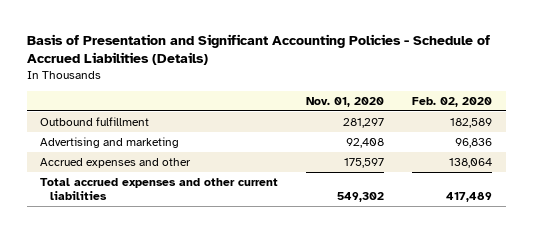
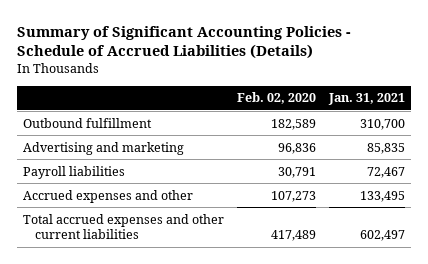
- Basis of Presentation and Significant Accounting Policies - Schedule of Accrued Liabilities (Details)
+ Summary of Significant Accounting Policies - Schedule of Accrued Liabilities (Details)
- | Nov. 01, 2020 | Feb. 02, 2020
+ | Feb. 02, 2020 | Jan. 31, 2021
- Accrued expenses and other | 175,597 | 138,064
+ Payroll liabilities | 30,791 | 72,467
+ Accrued expenses and other | 107,273 | 133,495

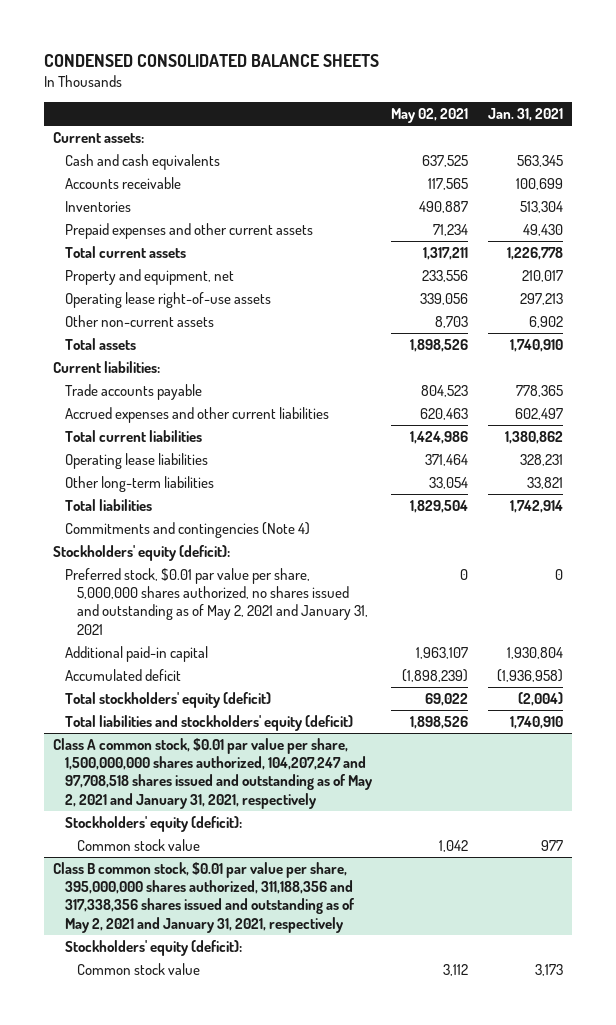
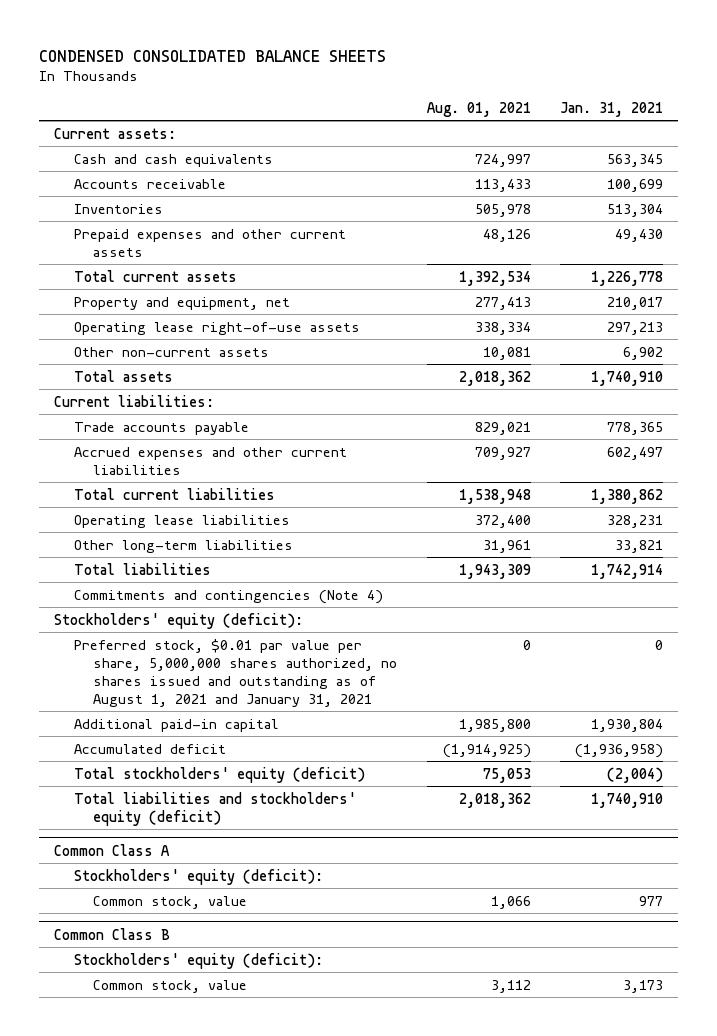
- | May 02, 2021 | Jan. 31, 2021
+ | Aug. 01, 2021 | Jan. 31, 2021
- Preferred stock, $0.01 par value per share, 5,000,000 shares authorized, no shares issued and outstanding as of May 2, 2021 and January 31, 2021 | 0 | 0
+ Preferred stock, $0.01 par value per share, 5,000,000 shares authorized, no shares issued and outstanding as of August 1, 2021 and January 31, 2021 | 0 | 0
- Class A common stock, $0.01 par value per share, 1,500,000,000 shares authorized, 104,207,247 and 97,708,518 shares issued and outstanding as of May 2, 2021 and January 31, 2021, respectively
+ Common Class A
- Common stock value | 1,042 | 977
- Class B common stock, $0.01 par value per share, 395,000,000 shares authorized, 311,188,356 and 317,338,356 shares issued and outstanding as of May 2, 2021 and January 31, 2021, respectively
+ Common stock, value | 1,066 | 977
+ Common Class B
- Common stock value | 3,112 | 3,173
+ Common stock, value | 3,112 | 3,173

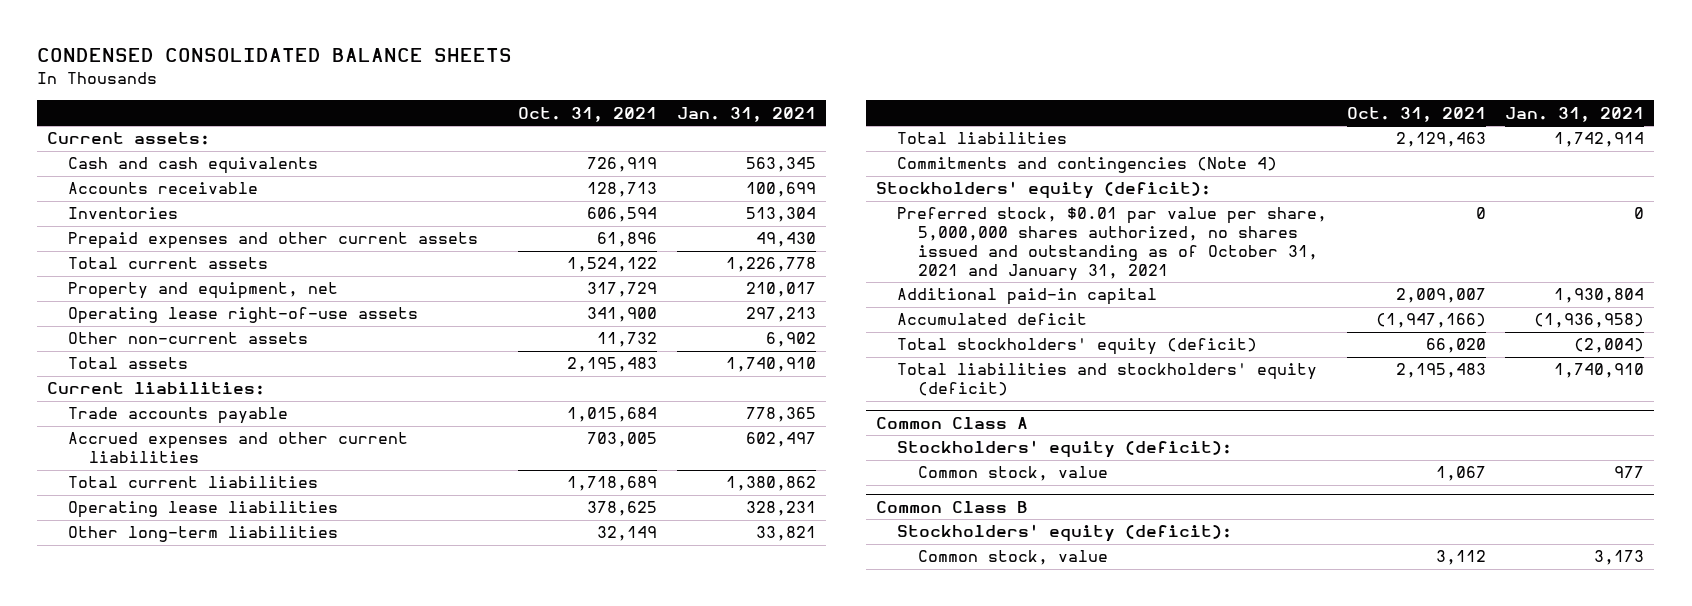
- | Aug. 01, 2021 | Jan. 31, 2021
+ | Oct. 31, 2021 | Jan. 31, 2021
- Preferred stock, $0.01 par value per share, 5,000,000 shares authorized, no shares issued and outstanding as of August 1, 2021 and January 31, 2021 | 0 | 0
+ Preferred stock, $0.01 par value per share, 5,000,000 shares authorized, no shares issued and outstanding as of October 31, 2021 and January 31, 2021 | 0 | 0

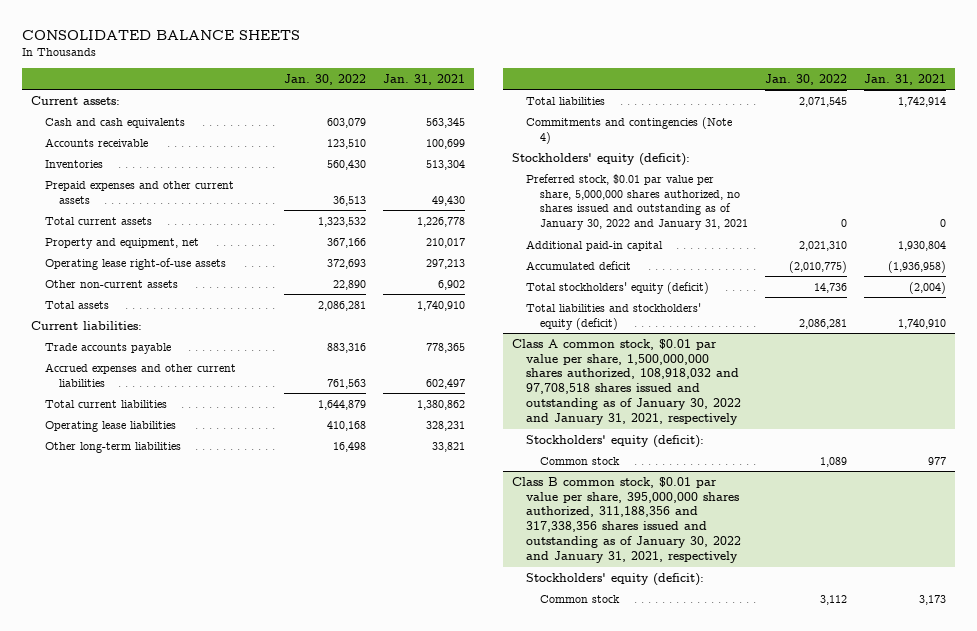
- CONDENSED CONSOLIDATED BALANCE SHEETS
+ CONSOLIDATED BALANCE SHEETS
- | Oct. 31, 2021 | Jan. 31, 2021
+ | Jan. 30, 2022 | Jan. 31, 2021
- Preferred stock, $0.01 par value per share, 5,000,000 shares authorized, no shares issued and outstanding as of October 31, 2021 and January 31, 2021 | 0 | 0
+ Preferred stock, $0.01 par value per share, 5,000,000 shares authorized, no shares issued and outstanding as of January 30, 2022 and January 31, 2021 | 0 | 0
- Common Class A
+ Class A common stock, $0.01 par value per share, 1,500,000,000 shares authorized, 108,918,032 and 97,708,518 shares issued and outstanding as of January 30, 2022 and January 31, 2021, respectively
- Common stock, value | 1,067 | 977
- Common Class B
+ Common stock | 1,089 | 977
+ Class B common stock, $0.01 par value per share, 395,000,000 shares authorized, 311,188,356 and 317,338,356 shares issued and outstanding as of January 30, 2022 and January 31, 2021, respectively
- Common stock, value | 3,112 | 3,173
+ Common stock | 3,112 | 3,173

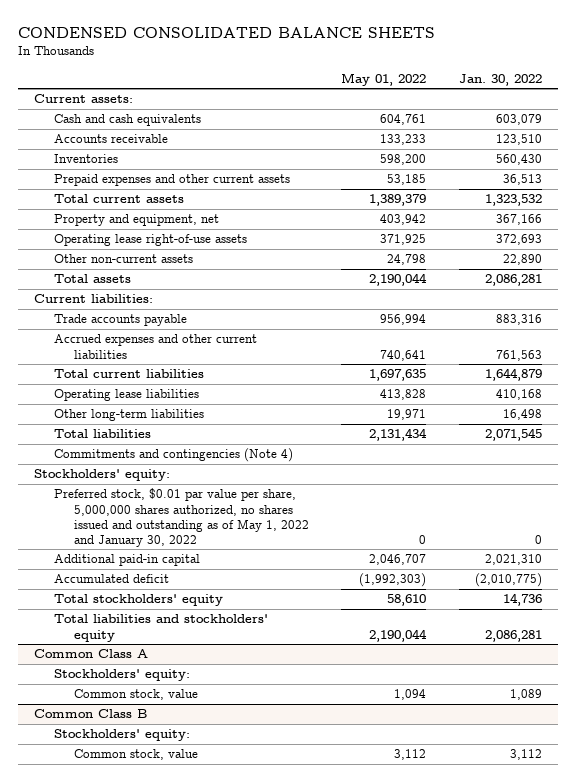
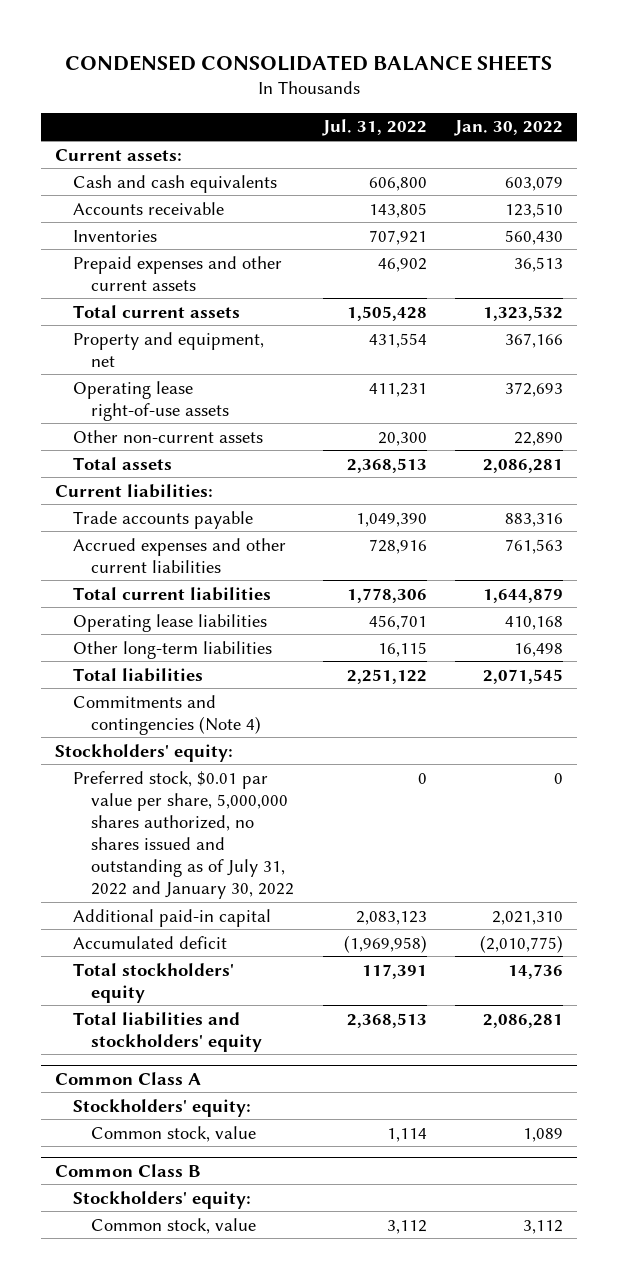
- | May 01, 2022 | Jan. 30, 2022
+ | Jul. 31, 2022 | Jan. 30, 2022
- Preferred stock, $0.01 par value per share, 5,000,000 shares authorized, no shares issued and outstanding as of May 1, 2022 and January 30, 2022 | 0 | 0
+ Preferred stock, $0.01 par value per share, 5,000,000 shares authorized, no shares issued and outstanding as of July 31, 2022 and January 30, 2022 | 0 | 0

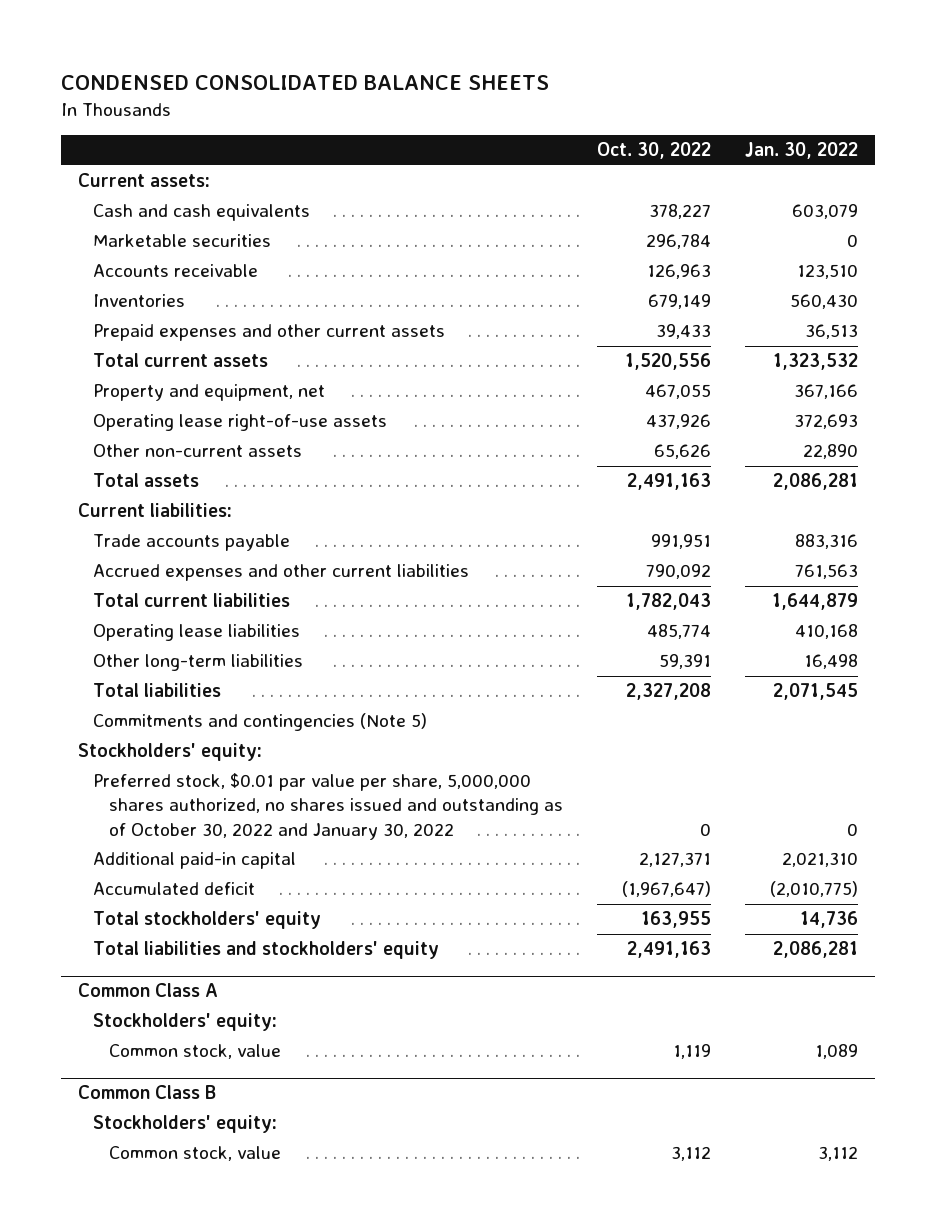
- | Jul. 31, 2022 | Jan. 30, 2022
+ | Oct. 30, 2022 | Jan. 30, 2022
+ Marketable securities | 296,784 | 0
- Commitments and contingencies (Note 4)
+ Commitments and contingencies (Note 5)
- Preferred stock, $0.01 par value per share, 5,000,000 shares authorized, no shares issued and outstanding as of July 31, 2022 and January 30, 2022 | 0 | 0
+ Preferred stock, $0.01 par value per share, 5,000,000 shares authorized, no shares issued and outstanding as of October 30, 2022 and January 30, 2022 | 0 | 0

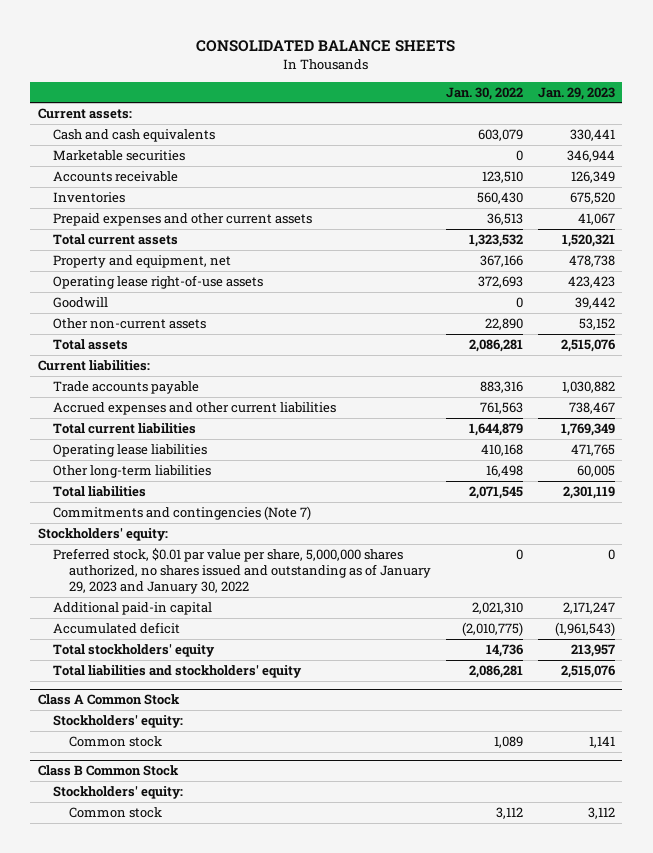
- CONDENSED CONSOLIDATED BALANCE SHEETS
+ CONSOLIDATED BALANCE SHEETS
- | Oct. 30, 2022 | Jan. 30, 2022
+ | Jan. 30, 2022 | Jan. 29, 2023
+ Goodwill | 0 | 39,442
- Commitments and contingencies (Note 5)
+ Commitments and contingencies (Note 7)
- Preferred stock, $0.01 par value per share, 5,000,000 shares authorized, no shares issued and outstanding as of October 30, 2022 and January 30, 2022 | 0 | 0
+ Preferred stock, $0.01 par value per share, 5,000,000 shares authorized, no shares issued and outstanding as of January 29, 2023 and January 30, 2022 | 0 | 0
- Common Class A
+ Class A Common Stock
- Common stock, value | 1,119 | 1,089
- Common Class B
+ Common stock | 1,089 | 1,141
+ Class B Common Stock
- Common stock, value | 3,112 | 3,112
+ Common stock | 3,112 | 3,112

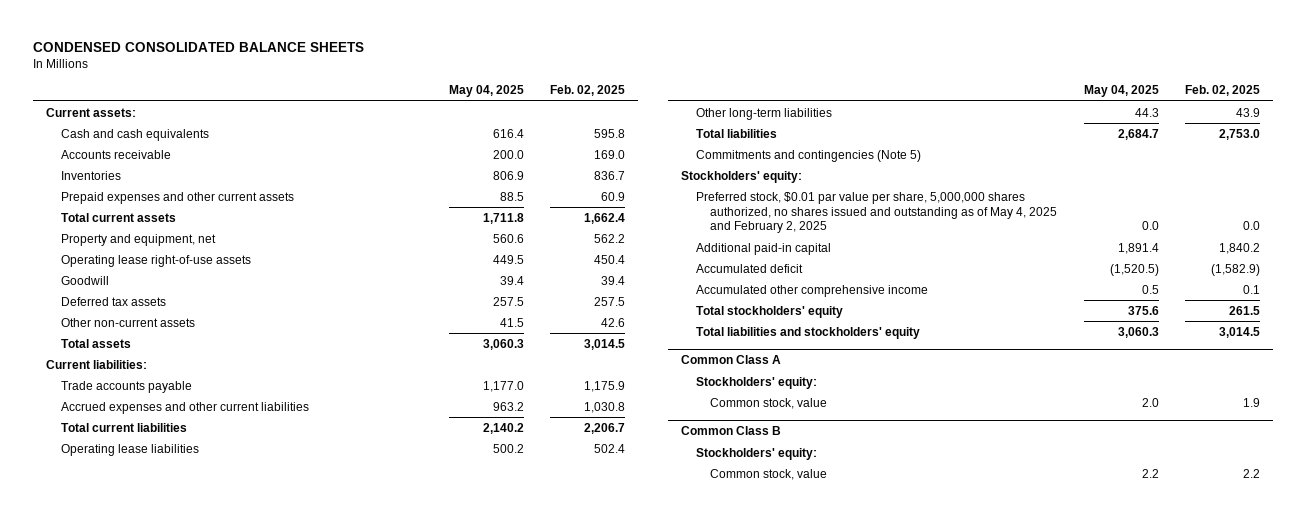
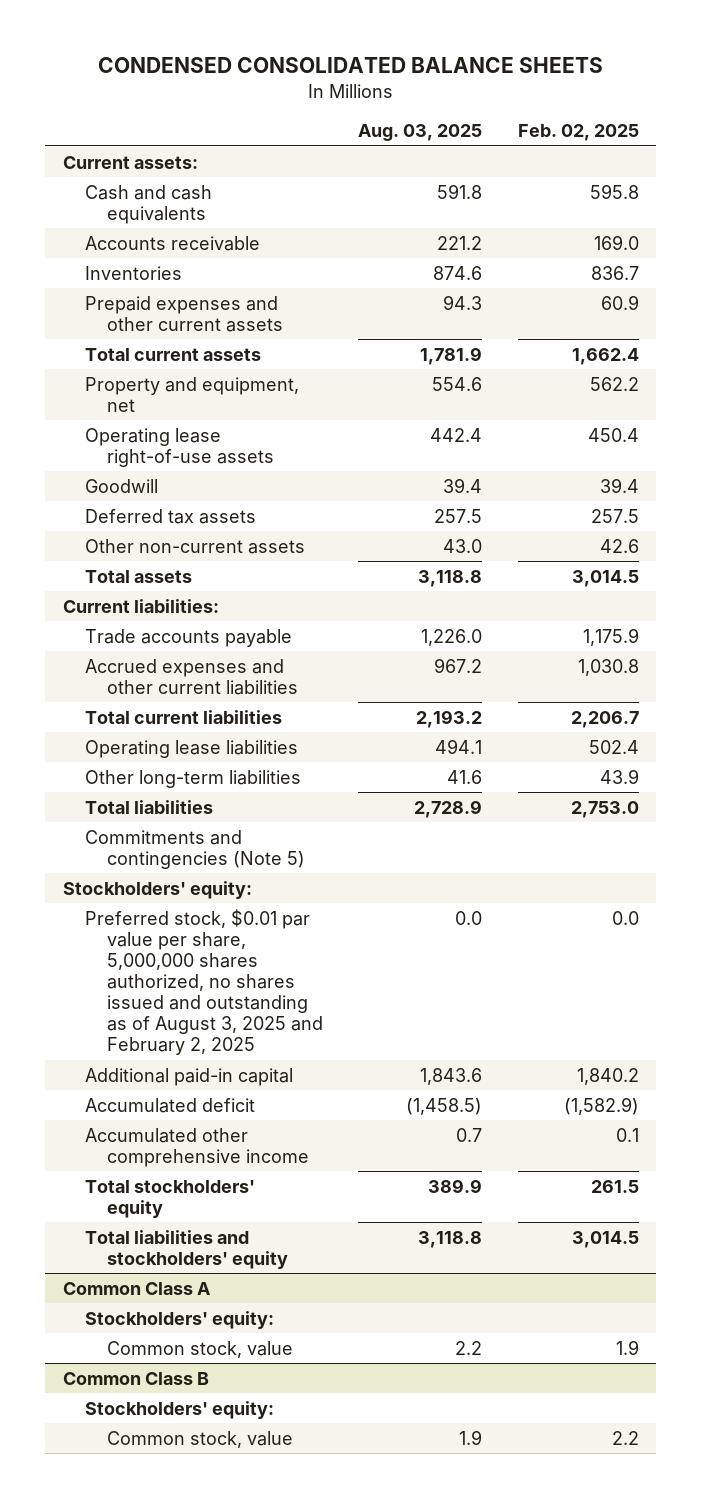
- | May 04, 2025 | Feb. 02, 2025
+ | Aug. 03, 2025 | Feb. 02, 2025
- Preferred stock, $0.01 par value per share, 5,000,000 shares authorized, no shares issued and outstanding as of May 4, 2025 and February 2, 2025 | 0.0 | 0.0
+ Preferred stock, $0.01 par value per share, 5,000,000 shares authorized, no shares issued and outstanding as of August 3, 2025 and February 2, 2025 | 0.0 | 0.0

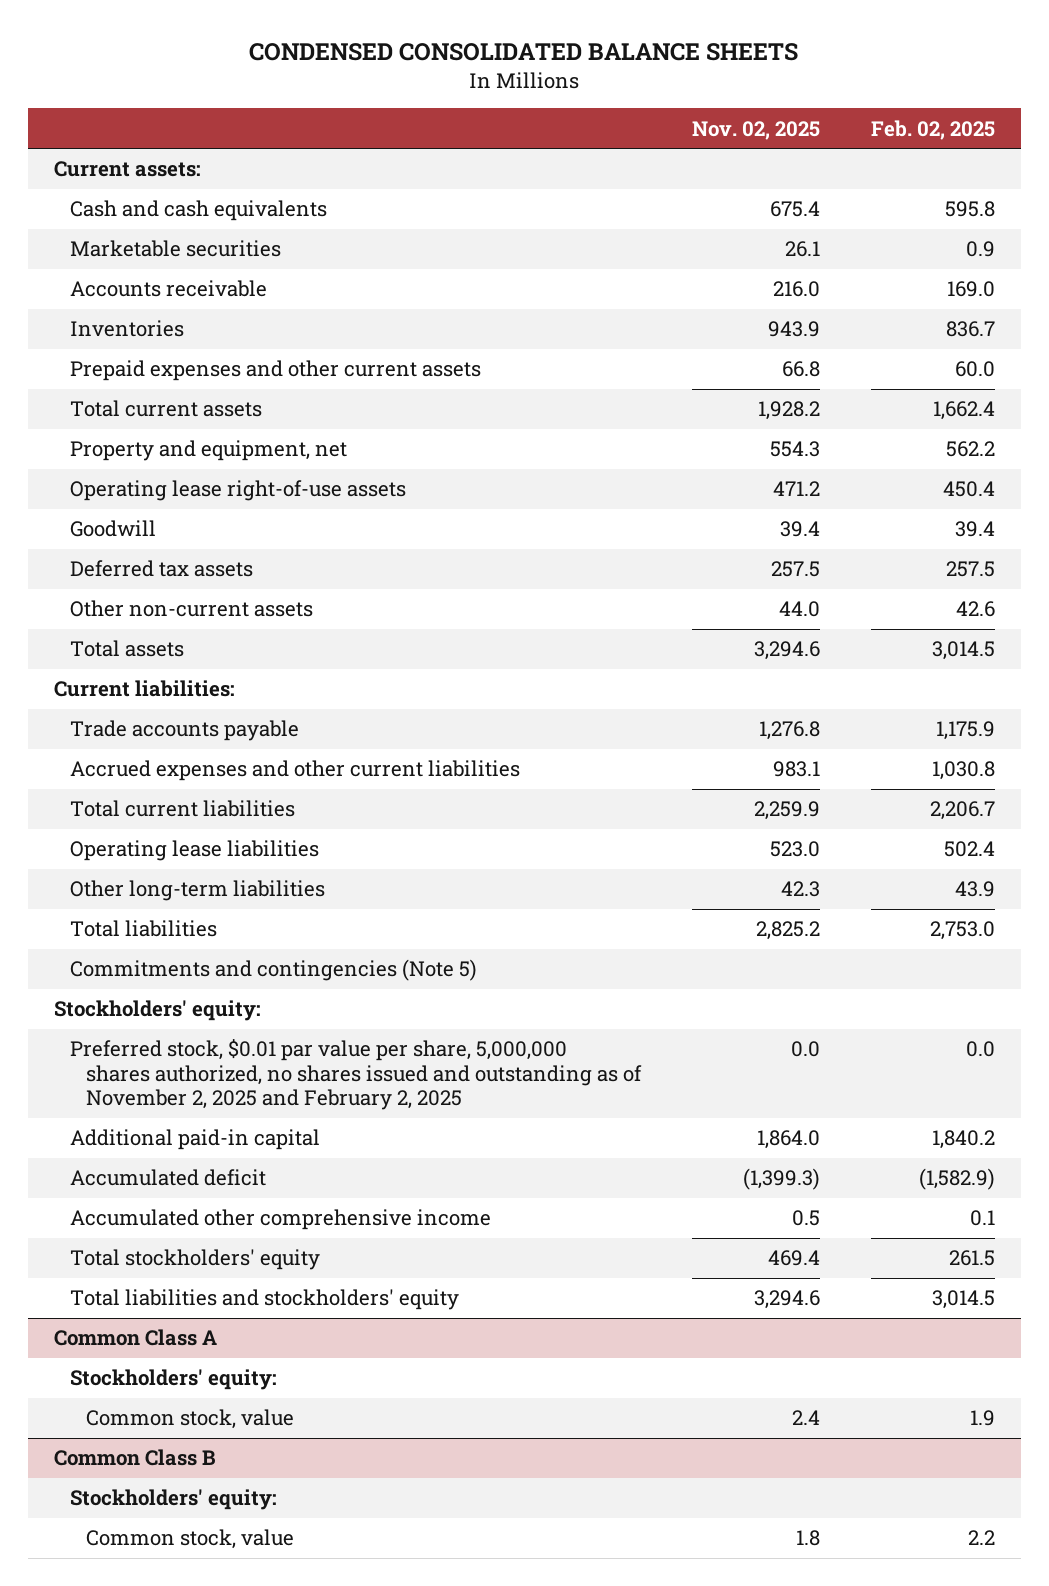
- | Aug. 03, 2025 | Feb. 02, 2025
+ | Nov. 02, 2025 | Feb. 02, 2025
+ Marketable securities | 26.1 | 0.9
- Prepaid expenses and other current assets | 94.3 | 60.9
+ Prepaid expenses and other current assets | 66.8 | 60.0
- Preferred stock, $0.01 par value per share, 5,000,000 shares authorized, no shares issued and outstanding as of August 3, 2025 and February 2, 2025 | 0.0 | 0.0
+ Preferred stock, $0.01 par value per share, 5,000,000 shares authorized, no shares issued and outstanding as of November 2, 2025 and February 2, 2025 | 0.0 | 0.0

